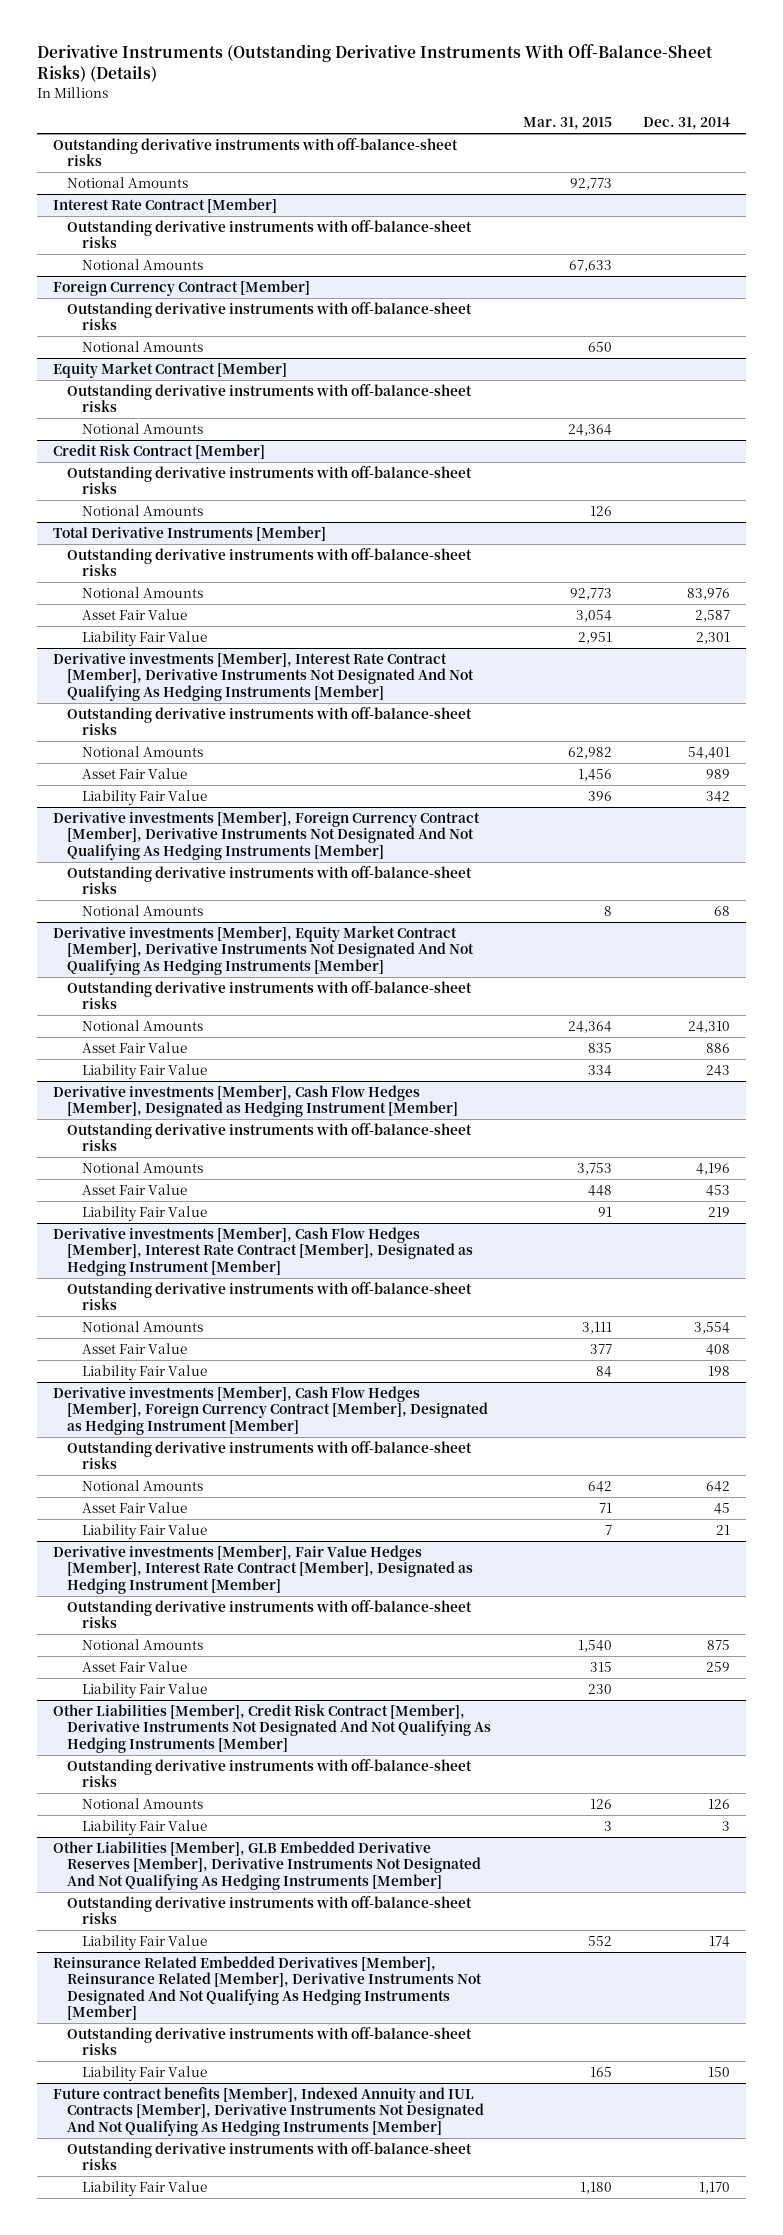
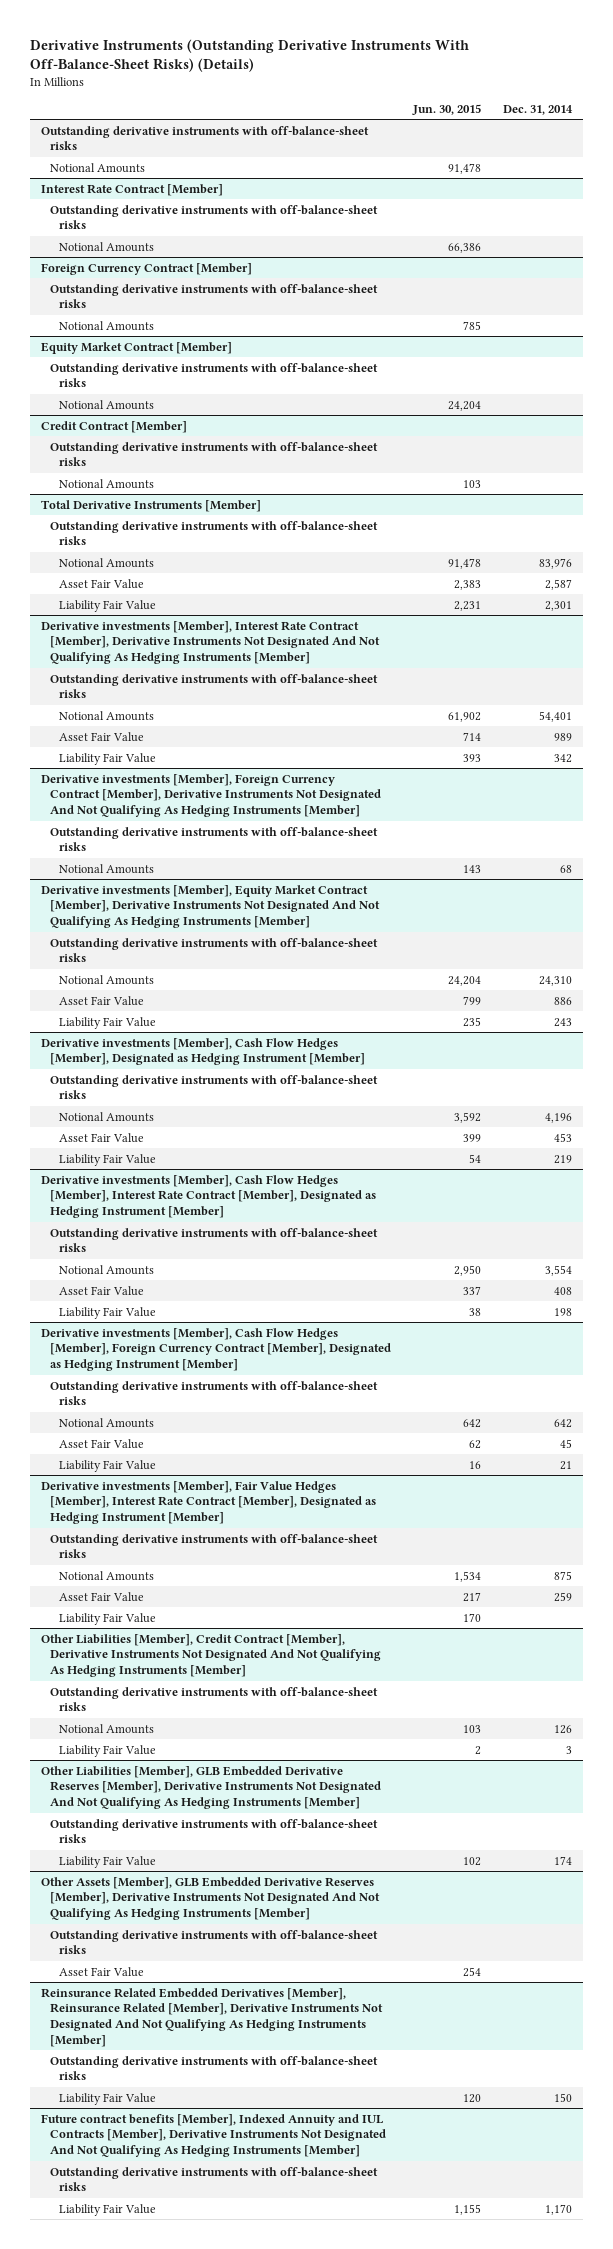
- | Mar. 31, 2015 | Dec. 31, 2014
+ | Jun. 30, 2015 | Dec. 31, 2014
- Credit Risk Contract [Member]
+ Credit Contract [Member]
- Other Liabilities [Member], Credit Risk Contract [Member], Derivative Instruments Not Designated And Not Qualifying As Hedging Instruments [Member]
+ Other Liabilities [Member], Credit Contract [Member], Derivative Instruments Not Designated And Not Qualifying As Hedging Instruments [Member]
+ Other Assets [Member], GLB Embedded Derivative Reserves [Member], Derivative Instruments Not Designated And Not Qualifying As Hedging Instruments [Member]
+ Outstanding derivative instruments with off-balance-sheet risks
+ Asset Fair Value | 254 |

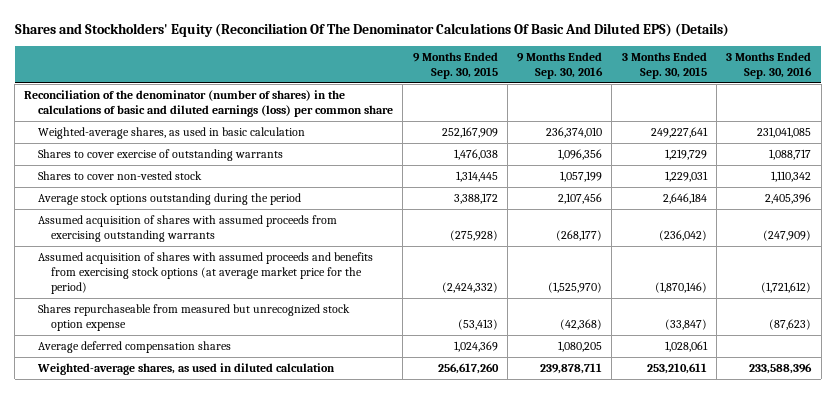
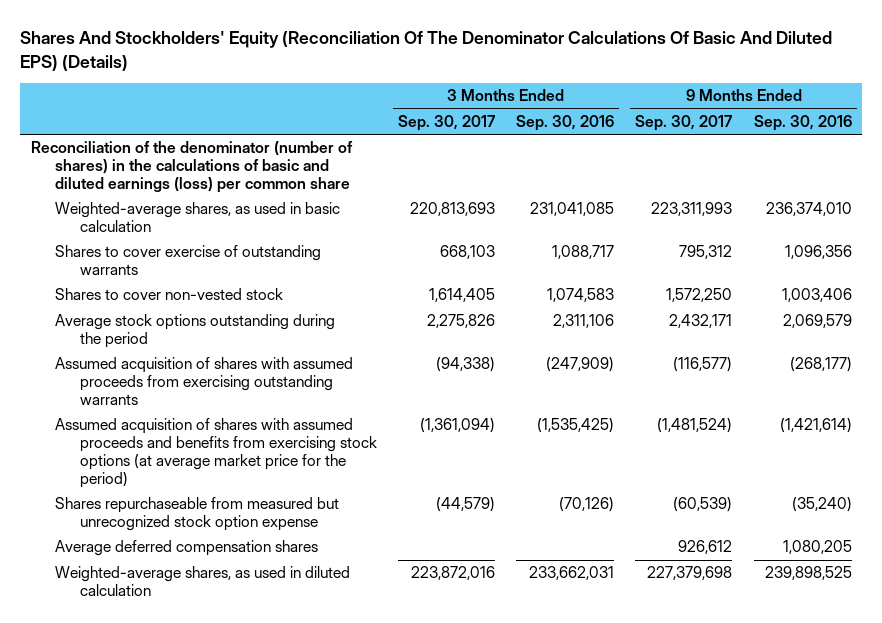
- Shares and Stockholders' Equity (Reconciliation Of The Denominator Calculations Of Basic And Diluted EPS) (Details)
+ Shares And Stockholders' Equity (Reconciliation Of The Denominator Calculations Of Basic And Diluted EPS) (Details)
- | 9 Months Ended Sep. 30, 2015 | 9 Months Ended Sep. 30, 2016 | 3 Months Ended Sep. 30, 2015 | 3 Months Ended Sep. 30, 2016
+ | 3 Months Ended Sep. 30, 2017 | 3 Months Ended Sep. 30, 2016 | 9 Months Ended Sep. 30, 2017 | 9 Months Ended Sep. 30, 2016
- Shares to cover non-vested stock | 1,314,445 | 1,057,199 | 1,229,031 | 1,110,342
- Average stock options outstanding during the period | 3,388,172 | 2,107,456 | 2,646,184 | 2,405,396
+ Shares to cover non-vested stock | 1,614,405 | 1,074,583 | 1,572,250 | 1,003,406
+ Average stock options outstanding during the period | 2,275,826 | 2,311,106 | 2,432,171 | 2,069,579
- Assumed acquisition of shares with assumed proceeds and benefits from exercising stock options (at average market price for the period) | (2,424,332) | (1,525,970) | (1,870,146) | (1,721,612)
- Shares repurchaseable from measured but unrecognized stock option expense | (53,413) | (42,368) | (33,847) | (87,623)
+ Assumed acquisition of shares with assumed proceeds and benefits from exercising stock options (at average market price for the period) | (1,361,094) | (1,535,425) | (1,481,524) | (1,421,614)
+ Shares repurchaseable from measured but unrecognized stock option expense | (44,579) | (70,126) | (60,539) | (35,240)
- Weighted-average shares, as used in diluted calculation | 256,617,260 | 239,878,711 | 253,210,611 | 233,588,396
+ Weighted-average shares, as used in diluted calculation | 223,872,016 | 233,662,031 | 227,379,698 | 239,898,525

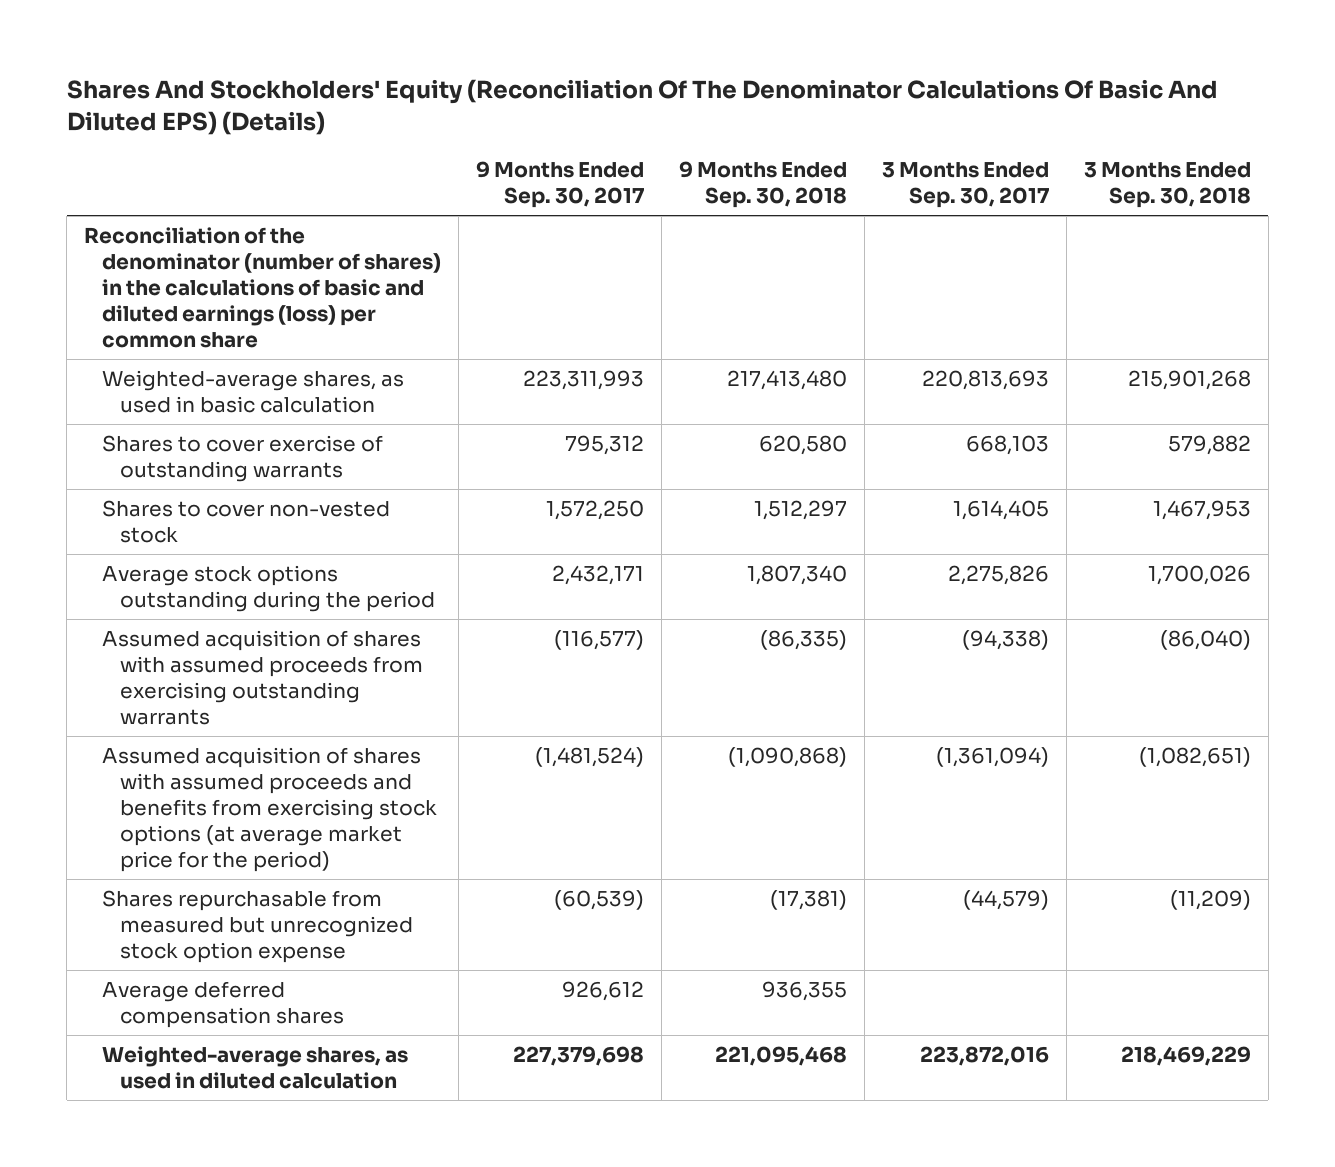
- | 3 Months Ended Sep. 30, 2017 | 3 Months Ended Sep. 30, 2016 | 9 Months Ended Sep. 30, 2017 | 9 Months Ended Sep. 30, 2016
+ | 9 Months Ended Sep. 30, 2017 | 9 Months Ended Sep. 30, 2018 | 3 Months Ended Sep. 30, 2017 | 3 Months Ended Sep. 30, 2018
- Shares repurchaseable from measured but unrecognized stock option expense | (44,579) | (70,126) | (60,539) | (35,240)
+ Shares repurchasable from measured but unrecognized stock option expense | (60,539) | (17,381) | (44,579) | (11,209)

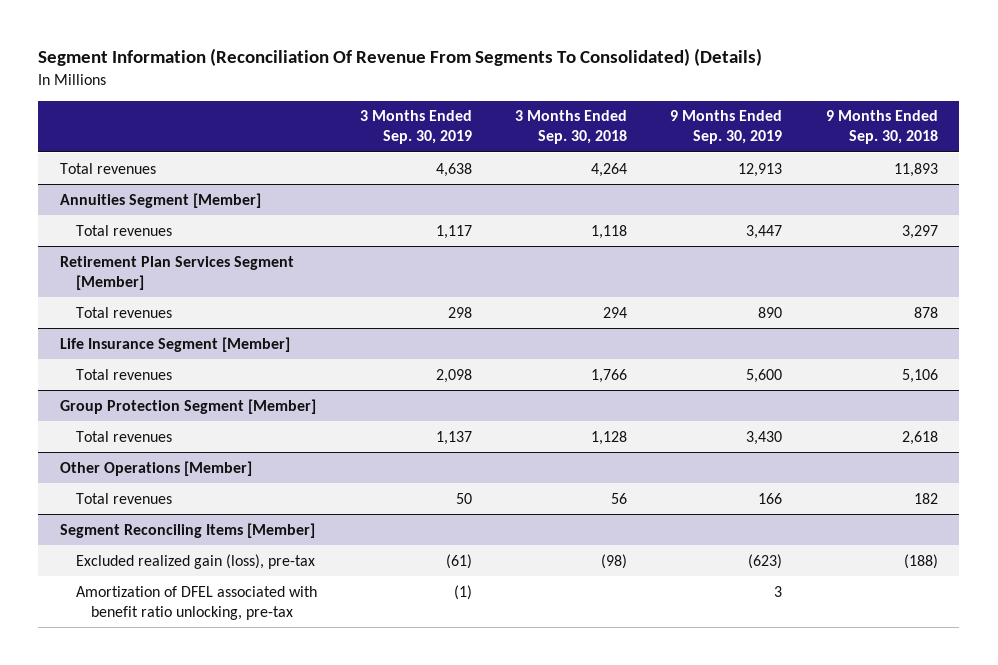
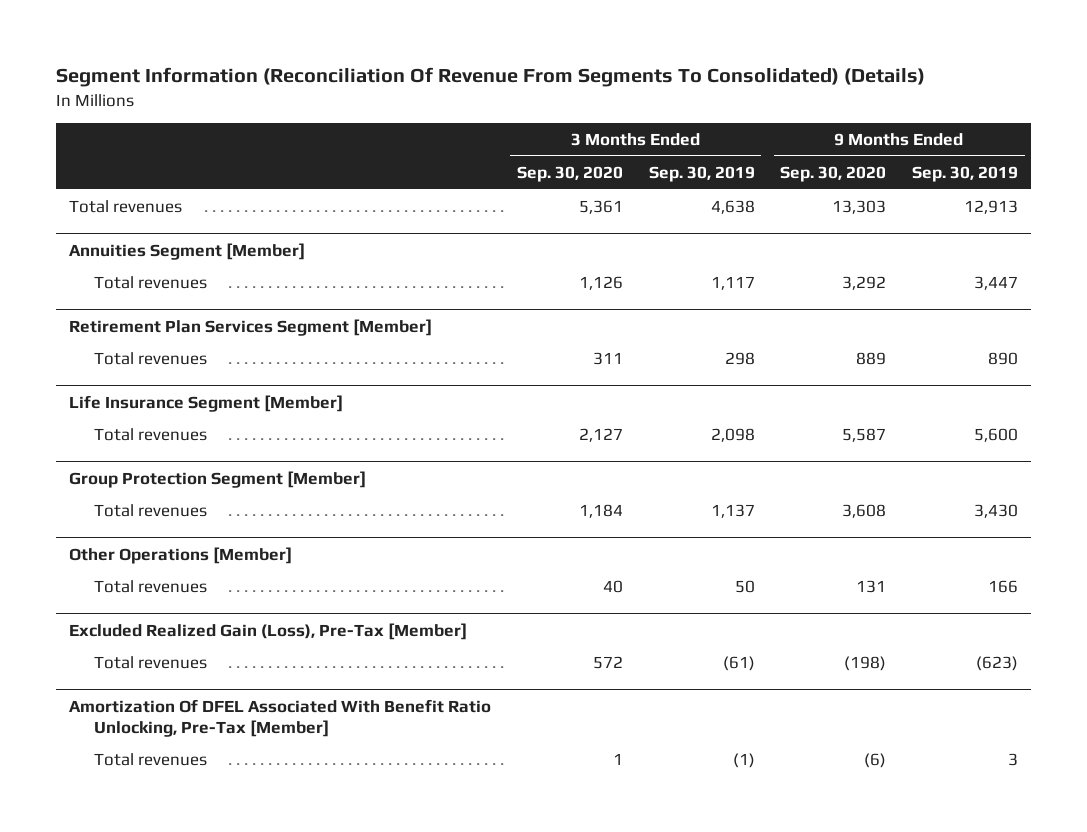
- | 3 Months Ended Sep. 30, 2019 | 3 Months Ended Sep. 30, 2018 | 9 Months Ended Sep. 30, 2019 | 9 Months Ended Sep. 30, 2018
+ | 3 Months Ended Sep. 30, 2020 | 3 Months Ended Sep. 30, 2019 | 9 Months Ended Sep. 30, 2020 | 9 Months Ended Sep. 30, 2019
- Segment Reconciling Items [Member]
- Excluded realized gain (loss), pre-tax | (61) | (98) | (623) | (188)
- Amortization of DFEL associated with benefit ratio unlocking, pre-tax | (1) | | 3 |
+ Excluded Realized Gain (Loss), Pre-Tax [Member]
+ Total revenues | 572 | (61) | (198) | (623)
+ Amortization Of DFEL Associated With Benefit Ratio Unlocking, Pre-Tax [Member]
+ Total revenues | 1 | (1) | (6) | 3

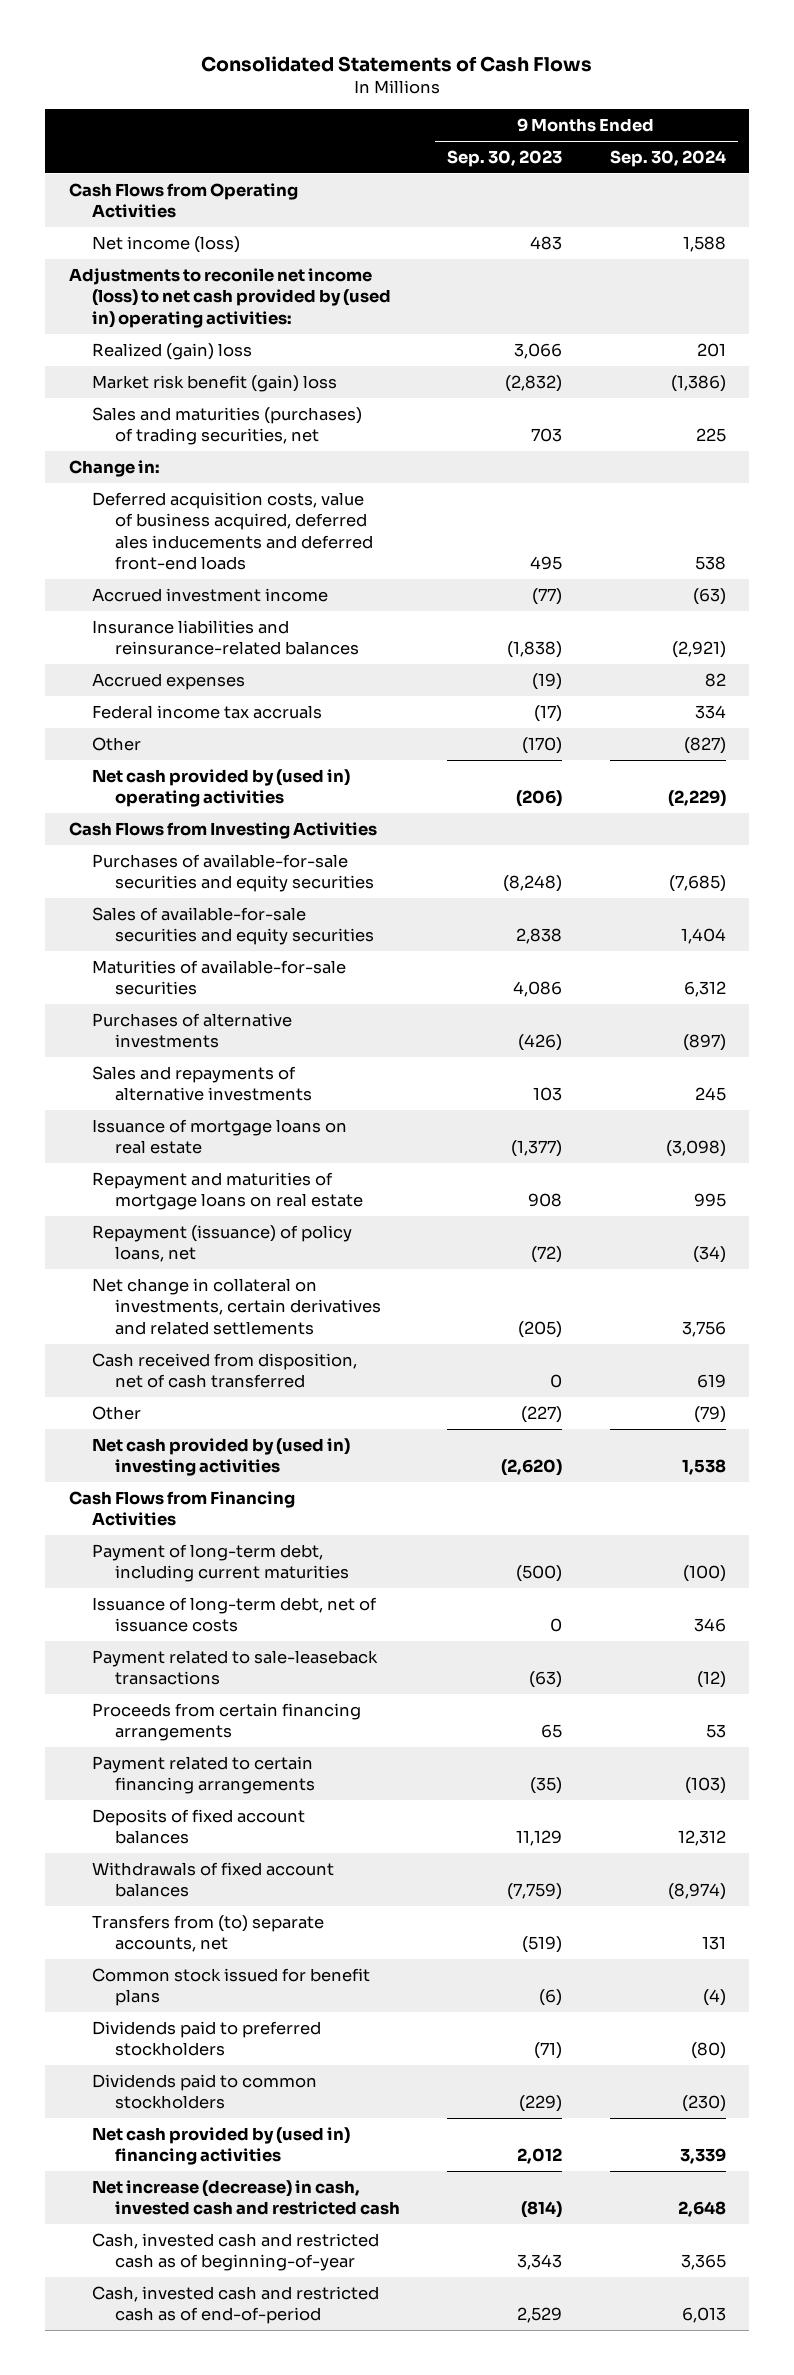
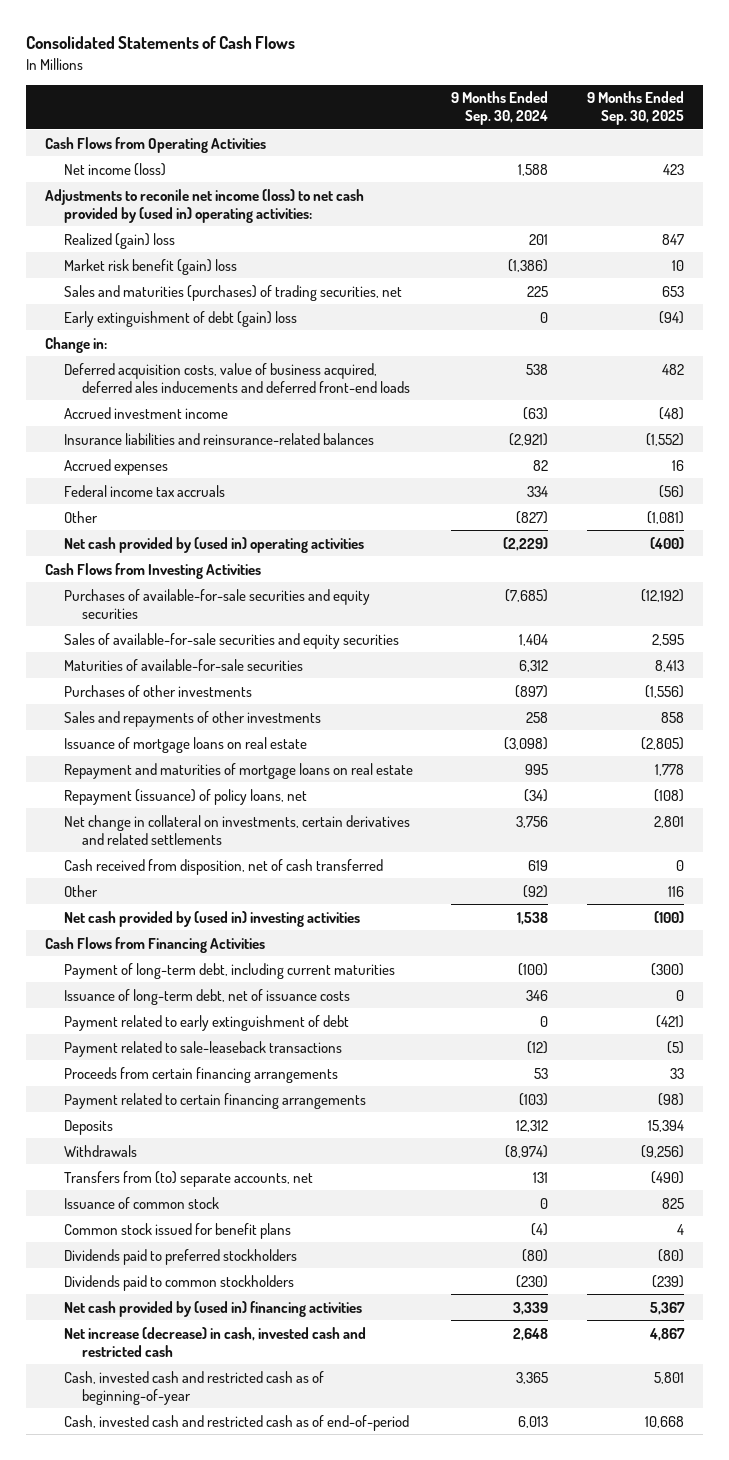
- | 9 Months Ended Sep. 30, 2023 | 9 Months Ended Sep. 30, 2024
+ | 9 Months Ended Sep. 30, 2024 | 9 Months Ended Sep. 30, 2025
+ Early extinguishment of debt (gain) loss | 0 | (94)
- Purchases of alternative investments | (426) | (897)
- Sales and repayments of alternative investments | 103 | 245
+ Purchases of other investments | (897) | (1,556)
+ Sales and repayments of other investments | 258 | 858
- Other | (227) | (79)
+ Other | (92) | 116
+ Payment related to early extinguishment of debt | 0 | (421)
- Deposits of fixed account balances | 11,129 | 12,312
- Withdrawals of fixed account balances | (7,759) | (8,974)
+ Deposits | 12,312 | 15,394
+ Withdrawals | (8,974) | (9,256)
+ Issuance of common stock | 0 | 825

